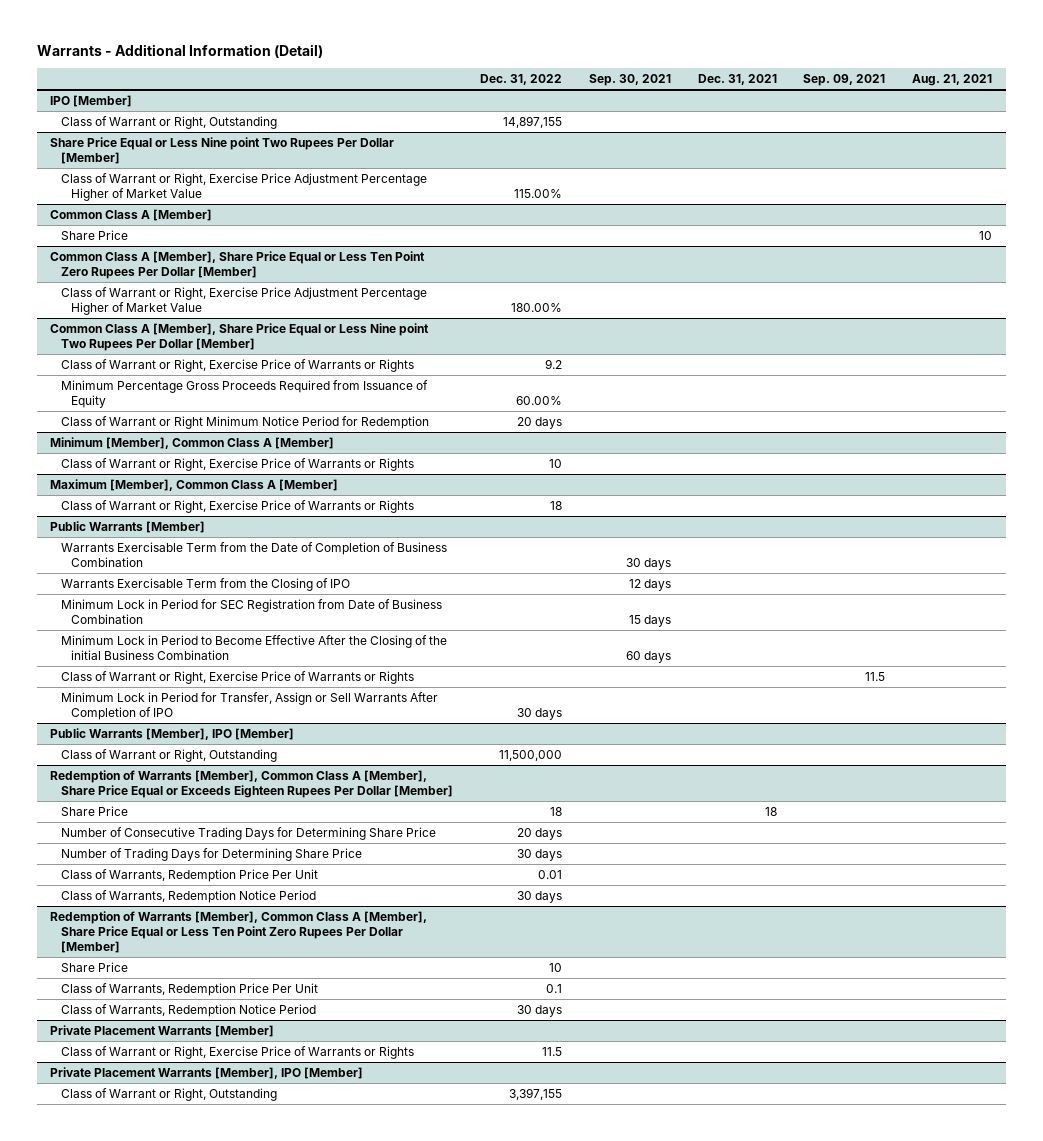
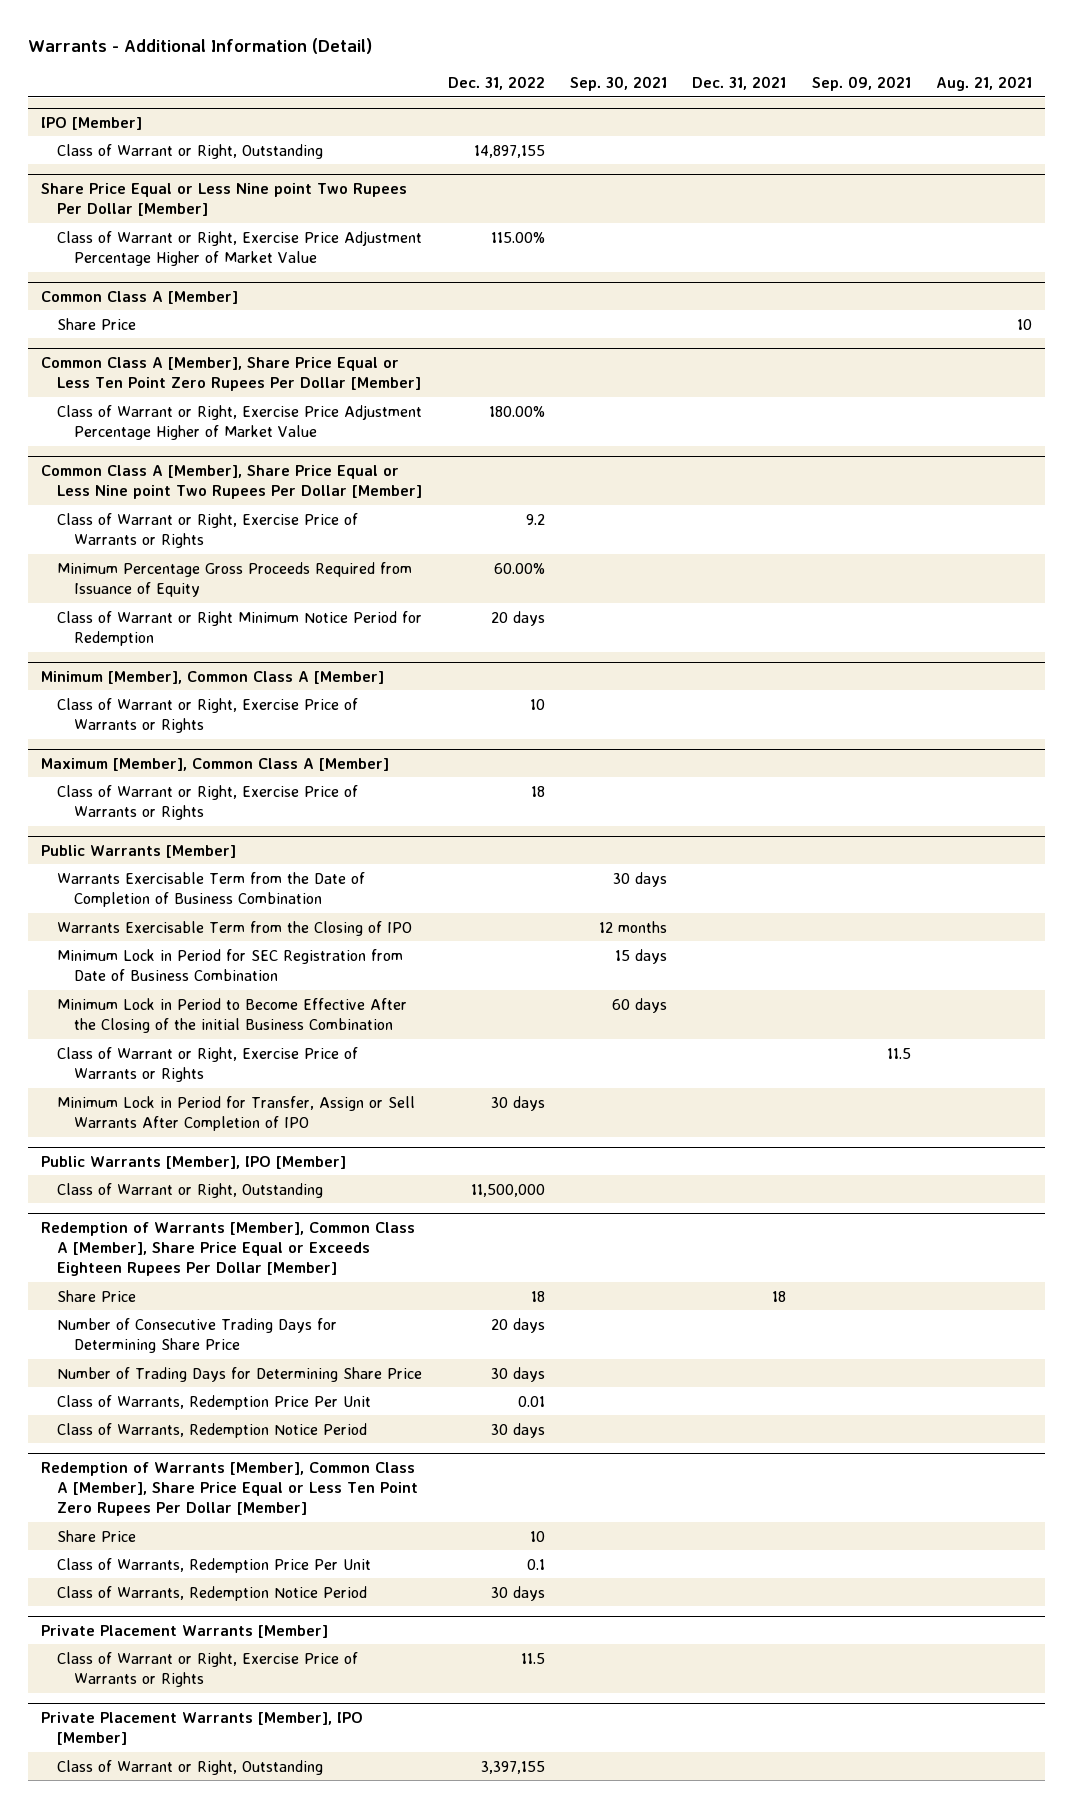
@ Public Warrants [Member]
- Warrants Exercisable Term from the Closing of IPO | | 12 days | | |
+ Warrants Exercisable Term from the Closing of IPO | | 12 months | | |

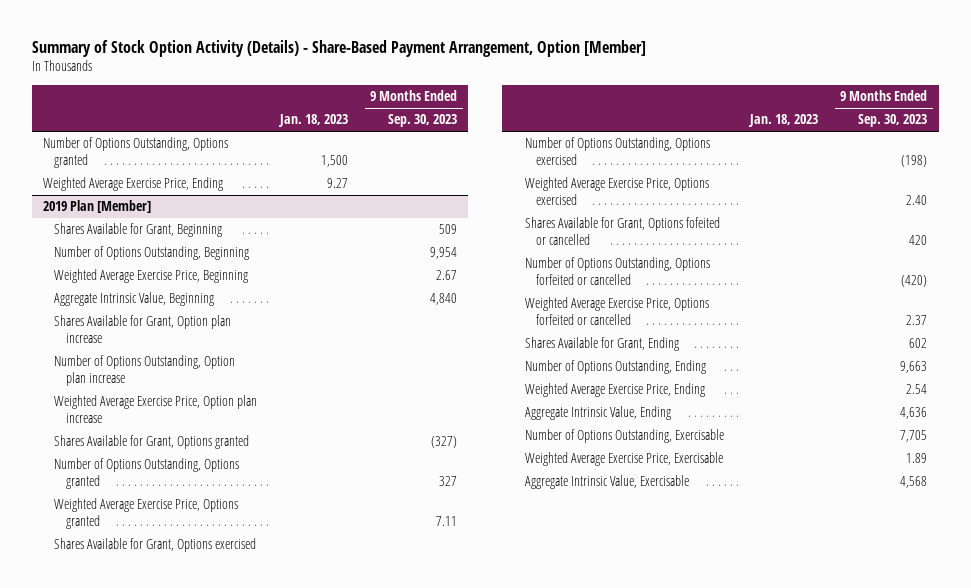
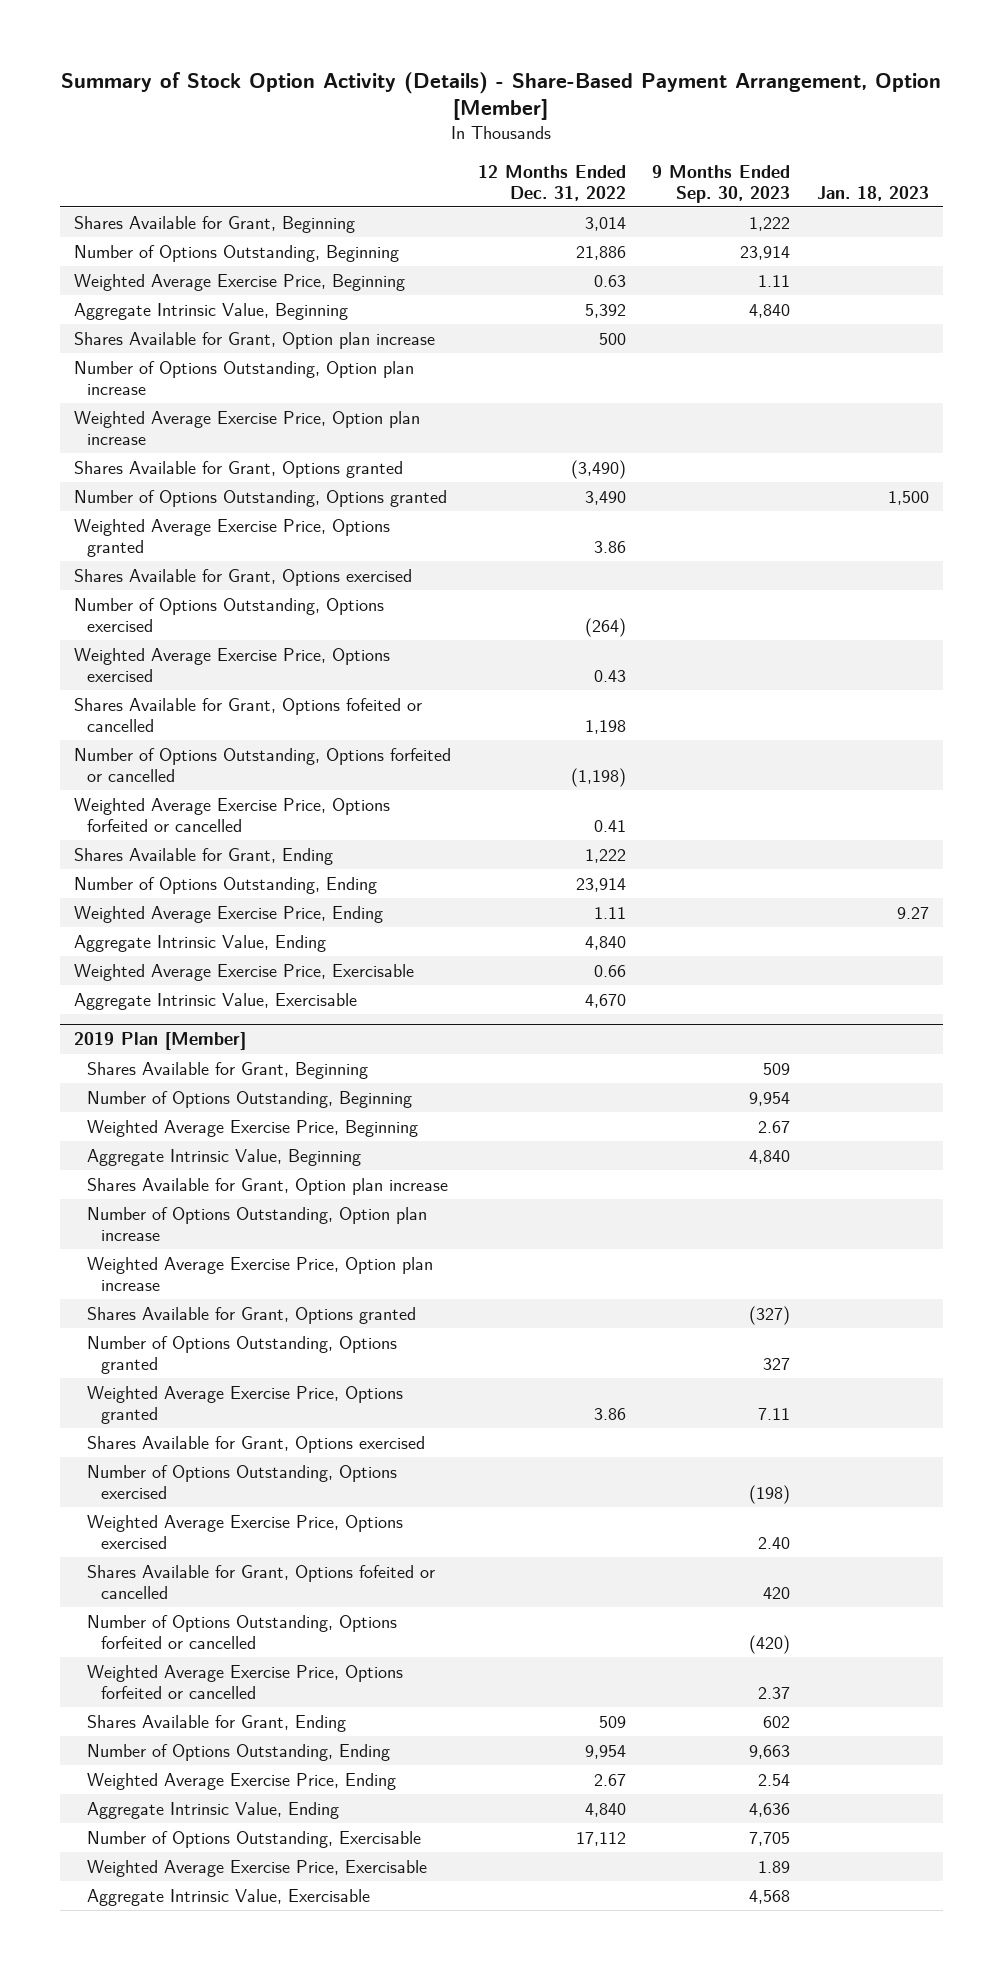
- | Jan. 18, 2023 | 9 Months Ended Sep. 30, 2023
+ | 12 Months Ended Dec. 31, 2022 | 9 Months Ended Sep. 30, 2023 | Jan. 18, 2023
+ Shares Available for Grant, Beginning | 3,014 | 1,222 |
+ Number of Options Outstanding, Beginning | 21,886 | 23,914 |
+ Weighted Average Exercise Price, Beginning | 0.63 | 1.11 |
+ Aggregate Intrinsic Value, Beginning | 5,392 | 4,840 |
+ Shares Available for Grant, Option plan increase | 500 | |
+ Number of Options Outstanding, Option plan increase
+ Weighted Average Exercise Price, Option plan increase
+ Shares Available for Grant, Options granted | (3,490) | |
+ Weighted Average Exercise Price, Options granted | 3.86 | |
+ Shares Available for Grant, Options exercised
+ Number of Options Outstanding, Options exercised | (264) | |
+ Weighted Average Exercise Price, Options exercised | 0.43 | |
+ Shares Available for Grant, Options fofeited or cancelled | 1,198 | |
+ Number of Options Outstanding, Options forfeited or cancelled | (1,198) | |
+ Weighted Average Exercise Price, Options forfeited or cancelled | 0.41 | |
+ Shares Available for Grant, Ending | 1,222 | |
+ Number of Options Outstanding, Ending | 23,914 | |
+ Aggregate Intrinsic Value, Ending | 4,840 | |
+ Weighted Average Exercise Price, Exercisable | 0.66 | |
+ Aggregate Intrinsic Value, Exercisable | 4,670 | |

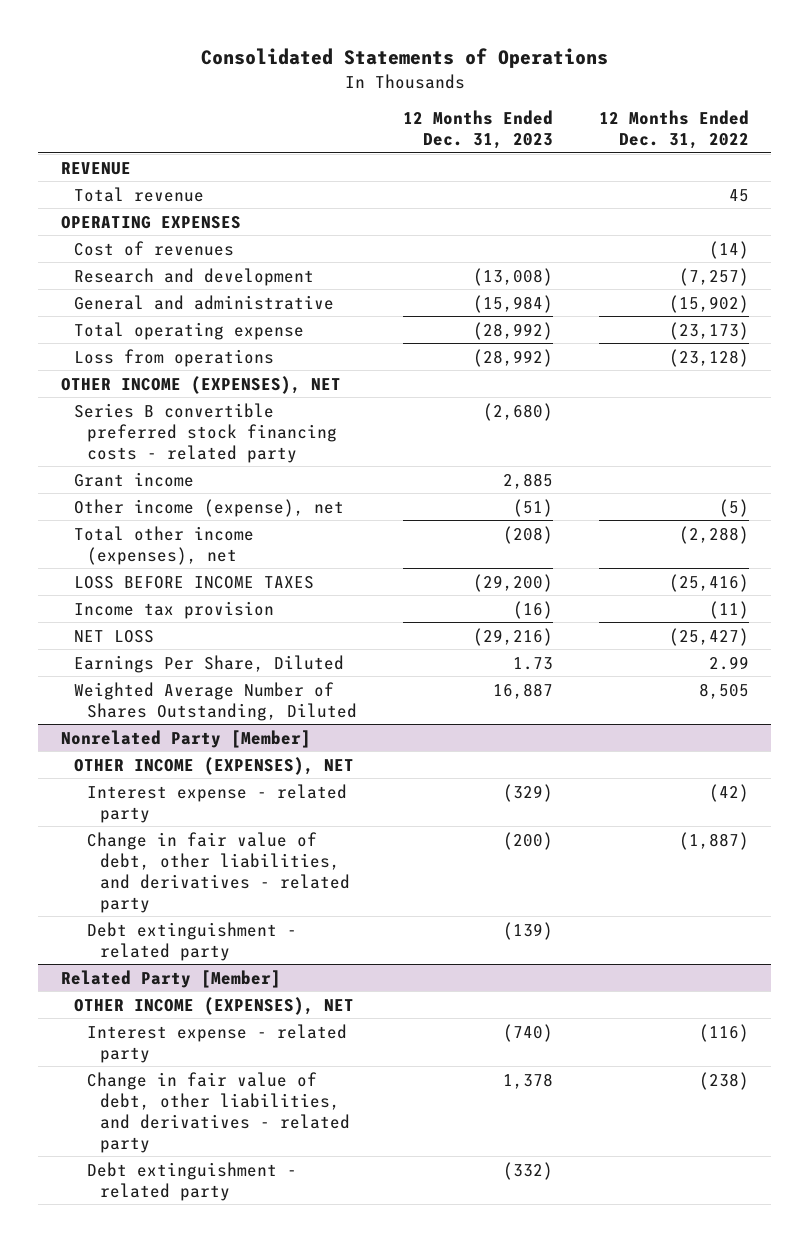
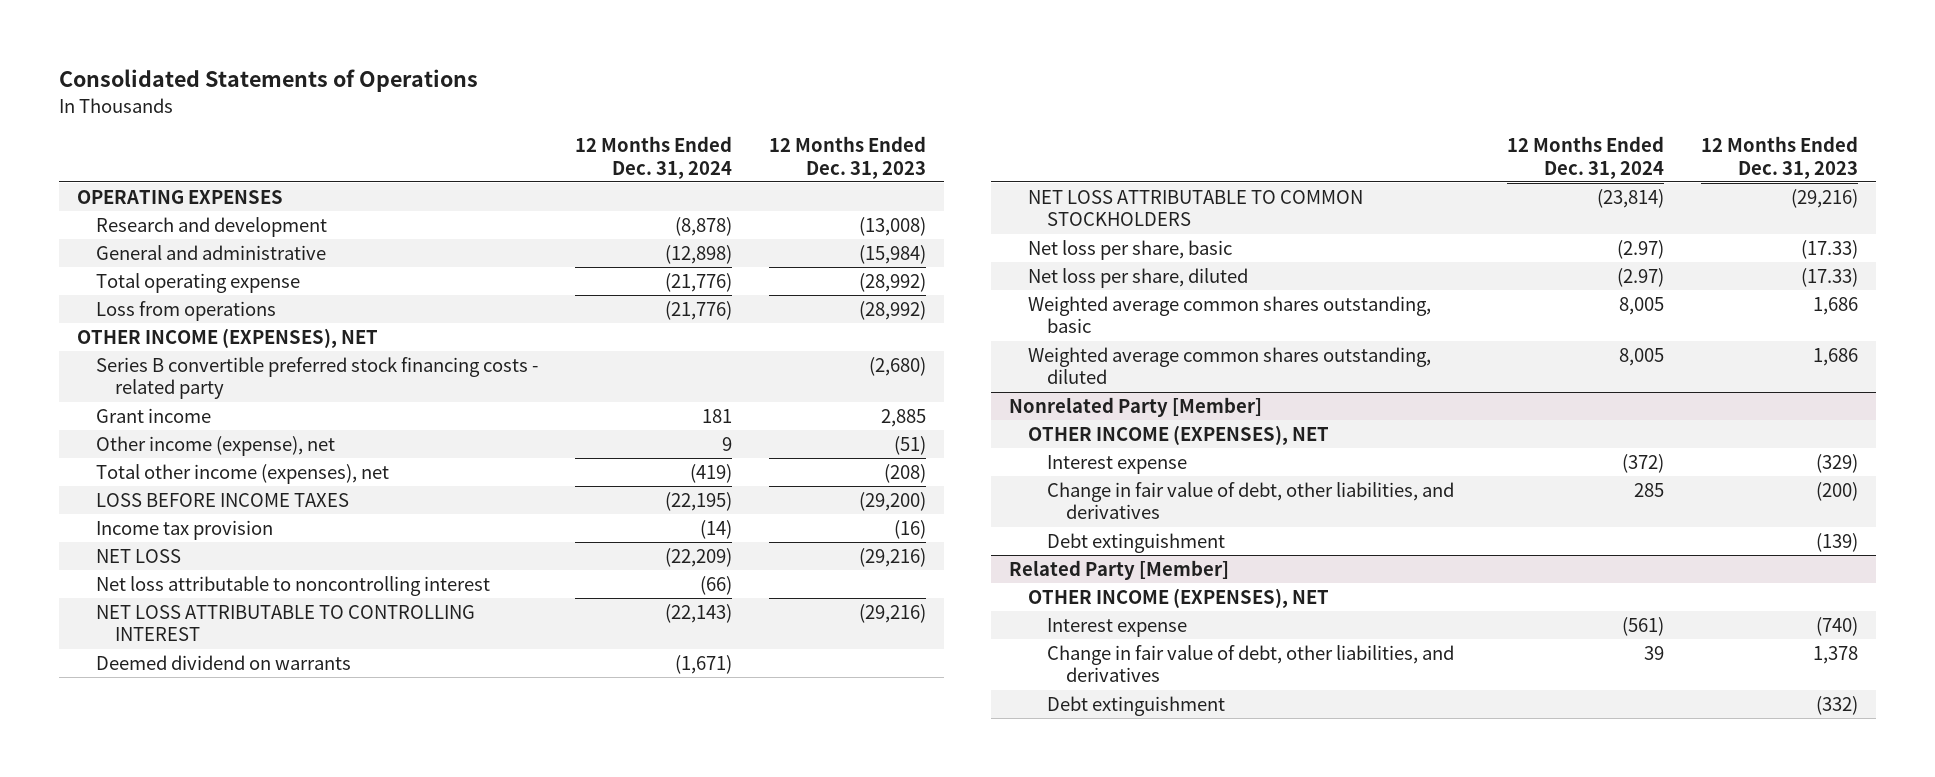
- | 12 Months Ended Dec. 31, 2023 | 12 Months Ended Dec. 31, 2022
+ | 12 Months Ended Dec. 31, 2024 | 12 Months Ended Dec. 31, 2023
- REVENUE
- Total revenue | | 45
- Cost of revenues | | (14)
- Earnings Per Share, Diluted | 1.73 | 2.99
- Weighted Average Number of Shares Outstanding, Diluted | 16,887 | 8,505
+ Net loss attributable to noncontrolling interest | (66) |
+ NET LOSS ATTRIBUTABLE TO CONTROLLING INTEREST | (22,143) | (29,216)
+ Deemed dividend on warrants | (1,671) |
+ NET LOSS ATTRIBUTABLE TO COMMON STOCKHOLDERS | (23,814) | (29,216)
+ Net loss per share, basic | (2.97) | (17.33)
+ Net loss per share, diluted | (2.97) | (17.33)
+ Weighted average common shares outstanding, basic | 8,005 | 1,686
+ Weighted average common shares outstanding, diluted | 8,005 | 1,686
@ Nonrelated Party [Member]
- Interest expense - related party | (329) | (42)
- Change in fair value of debt, other liabilities, and derivatives - related party | (200) | (1,887)
- Debt extinguishment - related party | (139) |
+ Interest expense | (372) | (329)
+ Change in fair value of debt, other liabilities, and derivatives | 285 | (200)
+ Debt extinguishment | | (139)
@ Related Party [Member]
- Interest expense - related party | (740) | (116)
- Change in fair value of debt, other liabilities, and derivatives - related party | 1,378 | (238)
- Debt extinguishment - related party | (332) |
+ Interest expense | (561) | (740)
+ Change in fair value of debt, other liabilities, and derivatives | 39 | 1,378
+ Debt extinguishment | | (332)

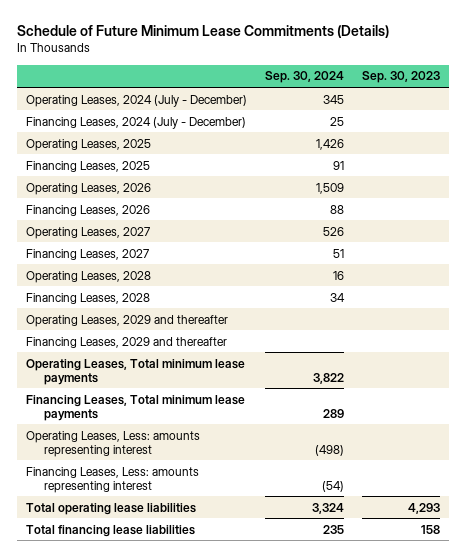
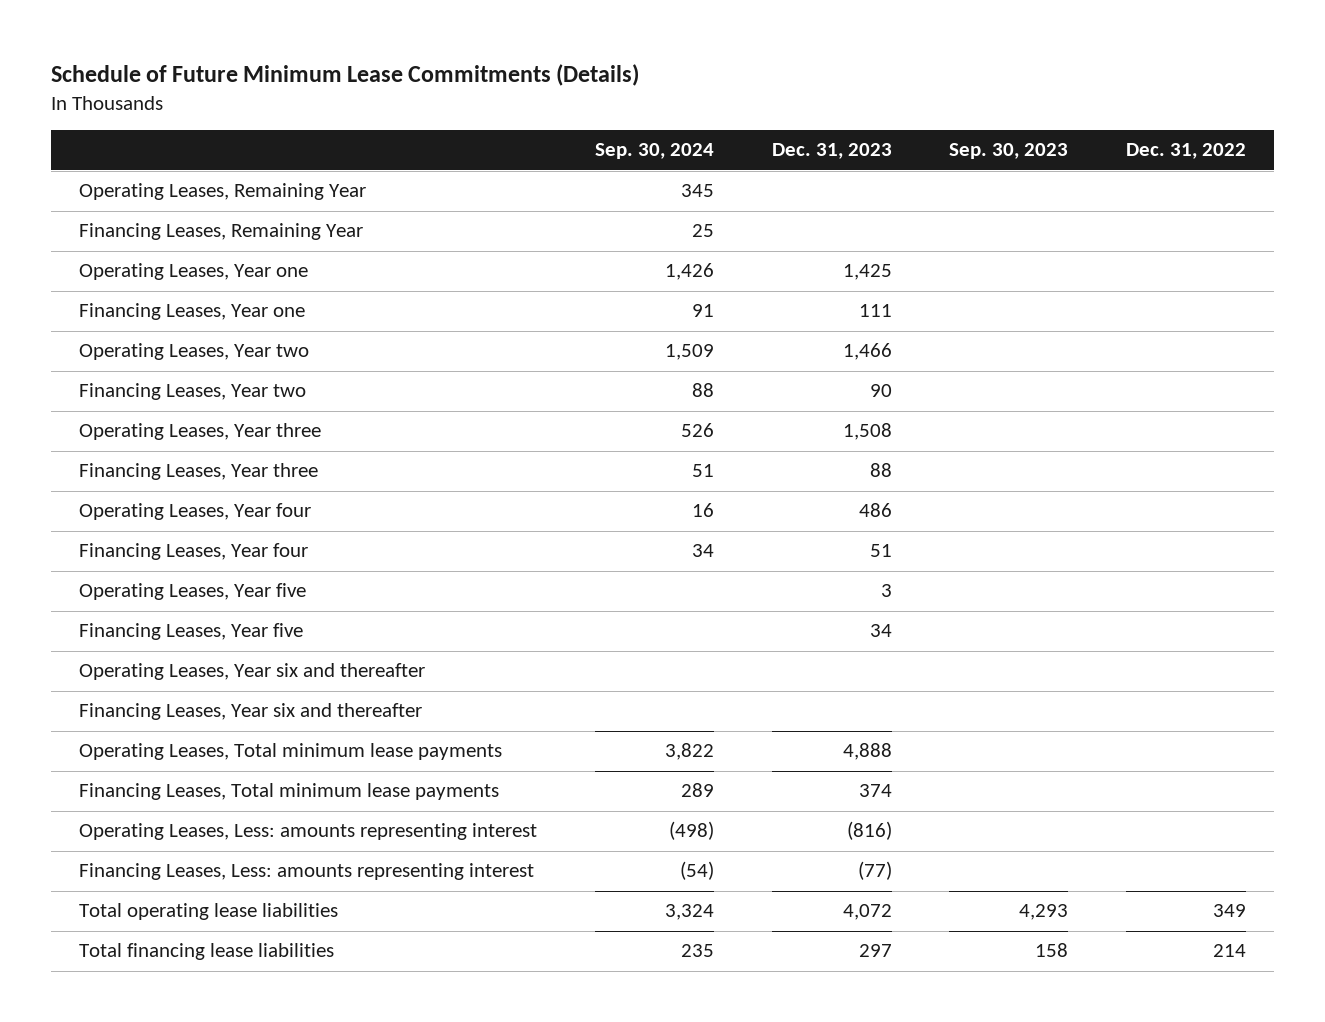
- | Sep. 30, 2024 | Sep. 30, 2023
+ | Sep. 30, 2024 | Dec. 31, 2023 | Sep. 30, 2023 | Dec. 31, 2022
- Operating Leases, 2024 (July - December) | 345 |
- Financing Leases, 2024 (July - December) | 25 |
- Operating Leases, 2025 | 1,426 |
- Financing Leases, 2025 | 91 |
- Operating Leases, 2026 | 1,509 |
- Financing Leases, 2026 | 88 |
- Operating Leases, 2027 | 526 |
- Financing Leases, 2027 | 51 |
- Operating Leases, 2028 | 16 |
- Financing Leases, 2028 | 34 |
- Operating Leases, 2029 and thereafter
- Financing Leases, 2029 and thereafter
+ Operating Leases, Remaining Year | 345 | | |
+ Financing Leases, Remaining Year | 25 | | |
+ Operating Leases, Year one | 1,426 | 1,425 | |
+ Financing Leases, Year one | 91 | 111 | |
+ Operating Leases, Year two | 1,509 | 1,466 | |
+ Financing Leases, Year two | 88 | 90 | |
+ Operating Leases, Year three | 526 | 1,508 | |
+ Financing Leases, Year three | 51 | 88 | |
+ Operating Leases, Year four | 16 | 486 | |
+ Financing Leases, Year four | 34 | 51 | |
+ Operating Leases, Year five | | 3 | |
+ Financing Leases, Year five | | 34 | |
+ Operating Leases, Year six and thereafter
+ Financing Leases, Year six and thereafter

